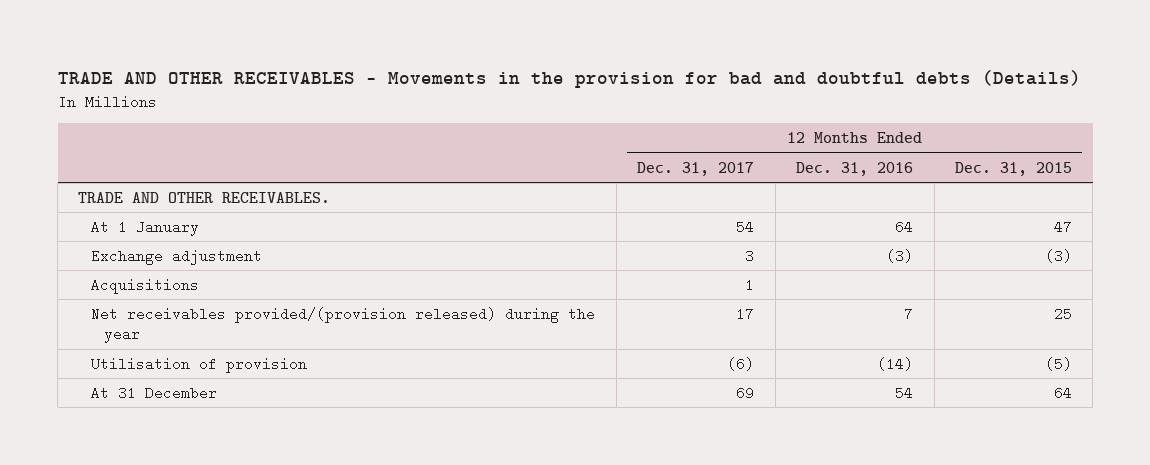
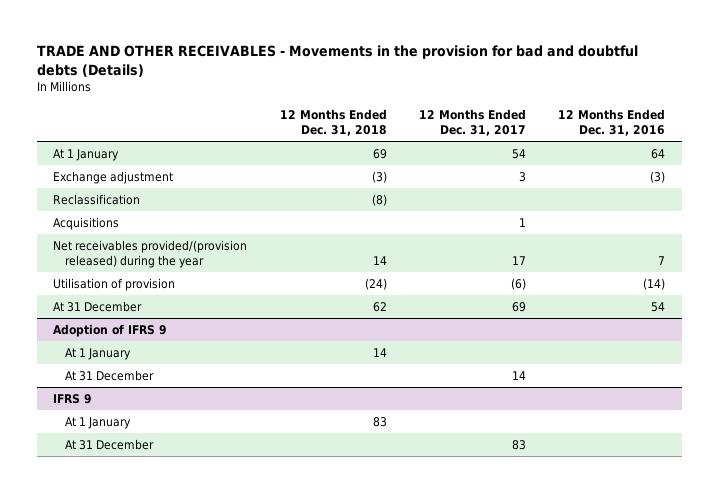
- | 12 Months Ended Dec. 31, 2017 | 12 Months Ended Dec. 31, 2016 | 12 Months Ended Dec. 31, 2015
+ | 12 Months Ended Dec. 31, 2018 | 12 Months Ended Dec. 31, 2017 | 12 Months Ended Dec. 31, 2016
- TRADE AND OTHER RECEIVABLES.
+ Reclassification | (8) | |
+ Adoption of IFRS 9
+ At 1 January | 14 | |
+ At 31 December | | 14 |
+ IFRS 9
+ At 1 January | 83 | |
+ At 31 December | | 83 |

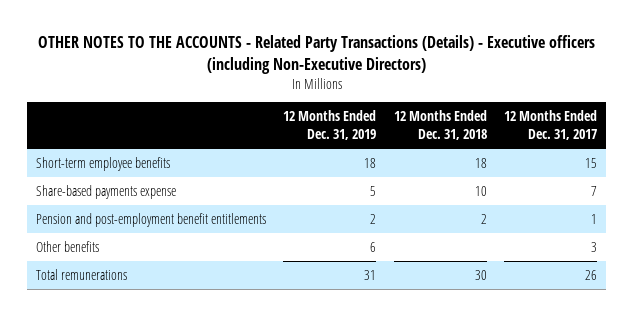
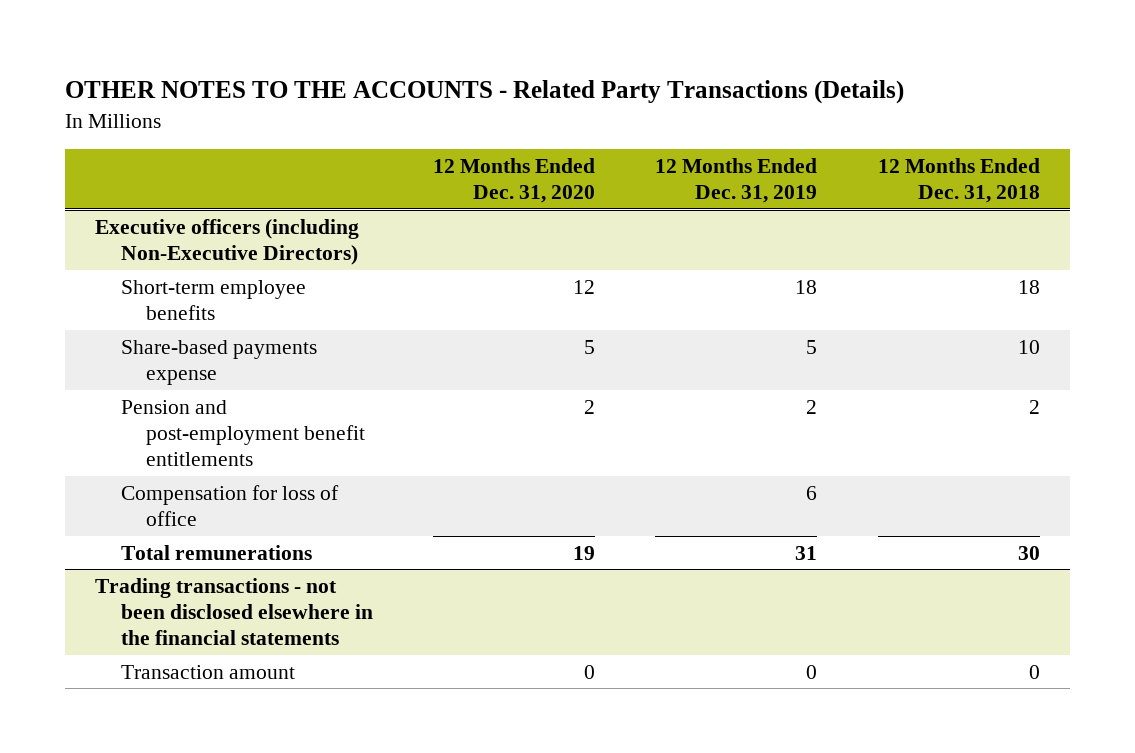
- OTHER NOTES TO THE ACCOUNTS - Related Party Transactions (Details) - Executive officers (including Non-Executive Directors)
+ OTHER NOTES TO THE ACCOUNTS - Related Party Transactions (Details)
- | 12 Months Ended Dec. 31, 2019 | 12 Months Ended Dec. 31, 2018 | 12 Months Ended Dec. 31, 2017
+ | 12 Months Ended Dec. 31, 2020 | 12 Months Ended Dec. 31, 2019 | 12 Months Ended Dec. 31, 2018
+ Executive officers (including Non-Executive Directors)
- Other benefits | 6 | | 3
+ Compensation for loss of office | | 6 |
+ Trading transactions - not been disclosed elsewhere in the financial statements
+ Transaction amount | 0 | 0 | 0

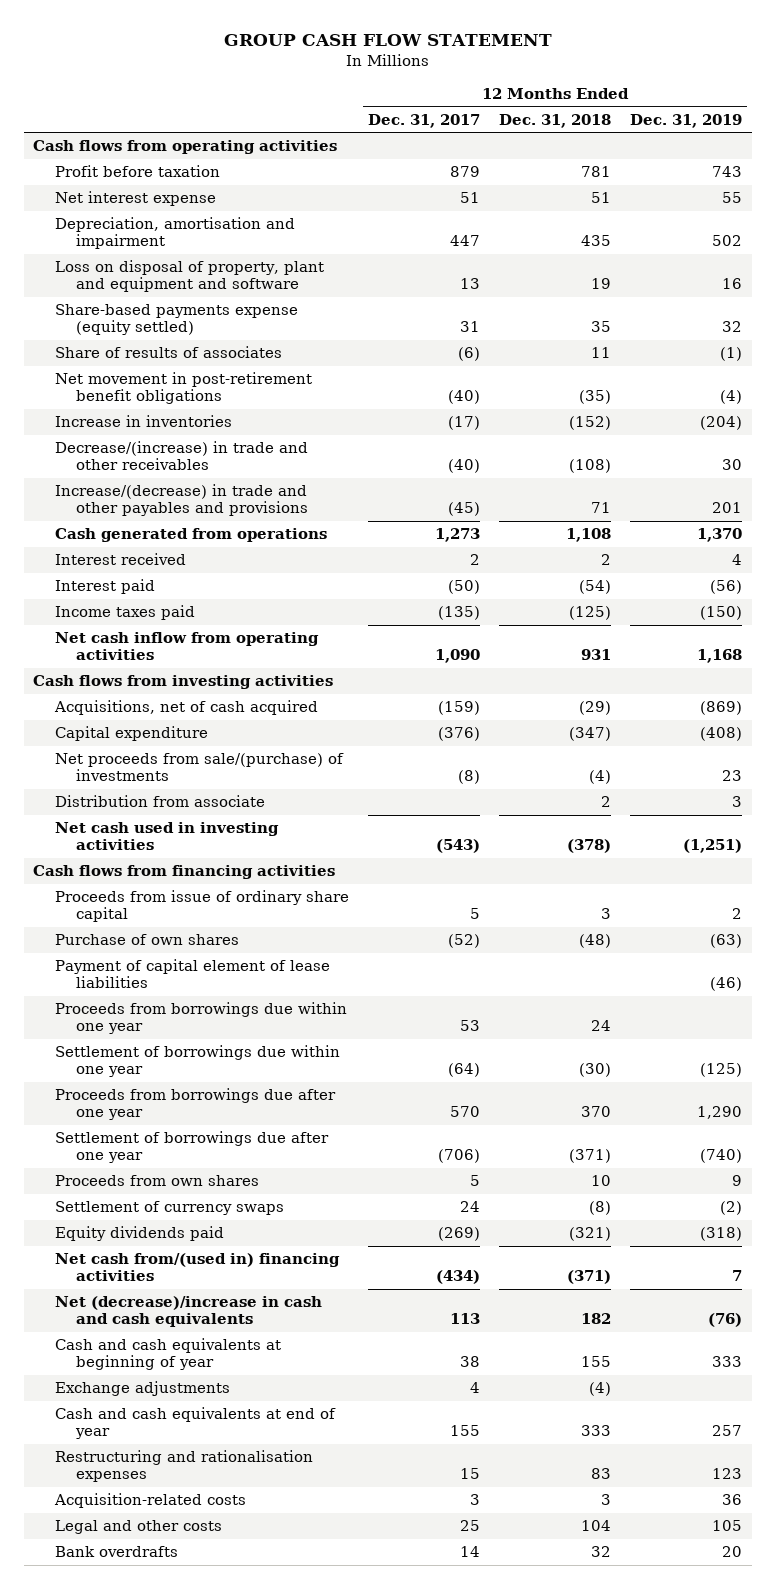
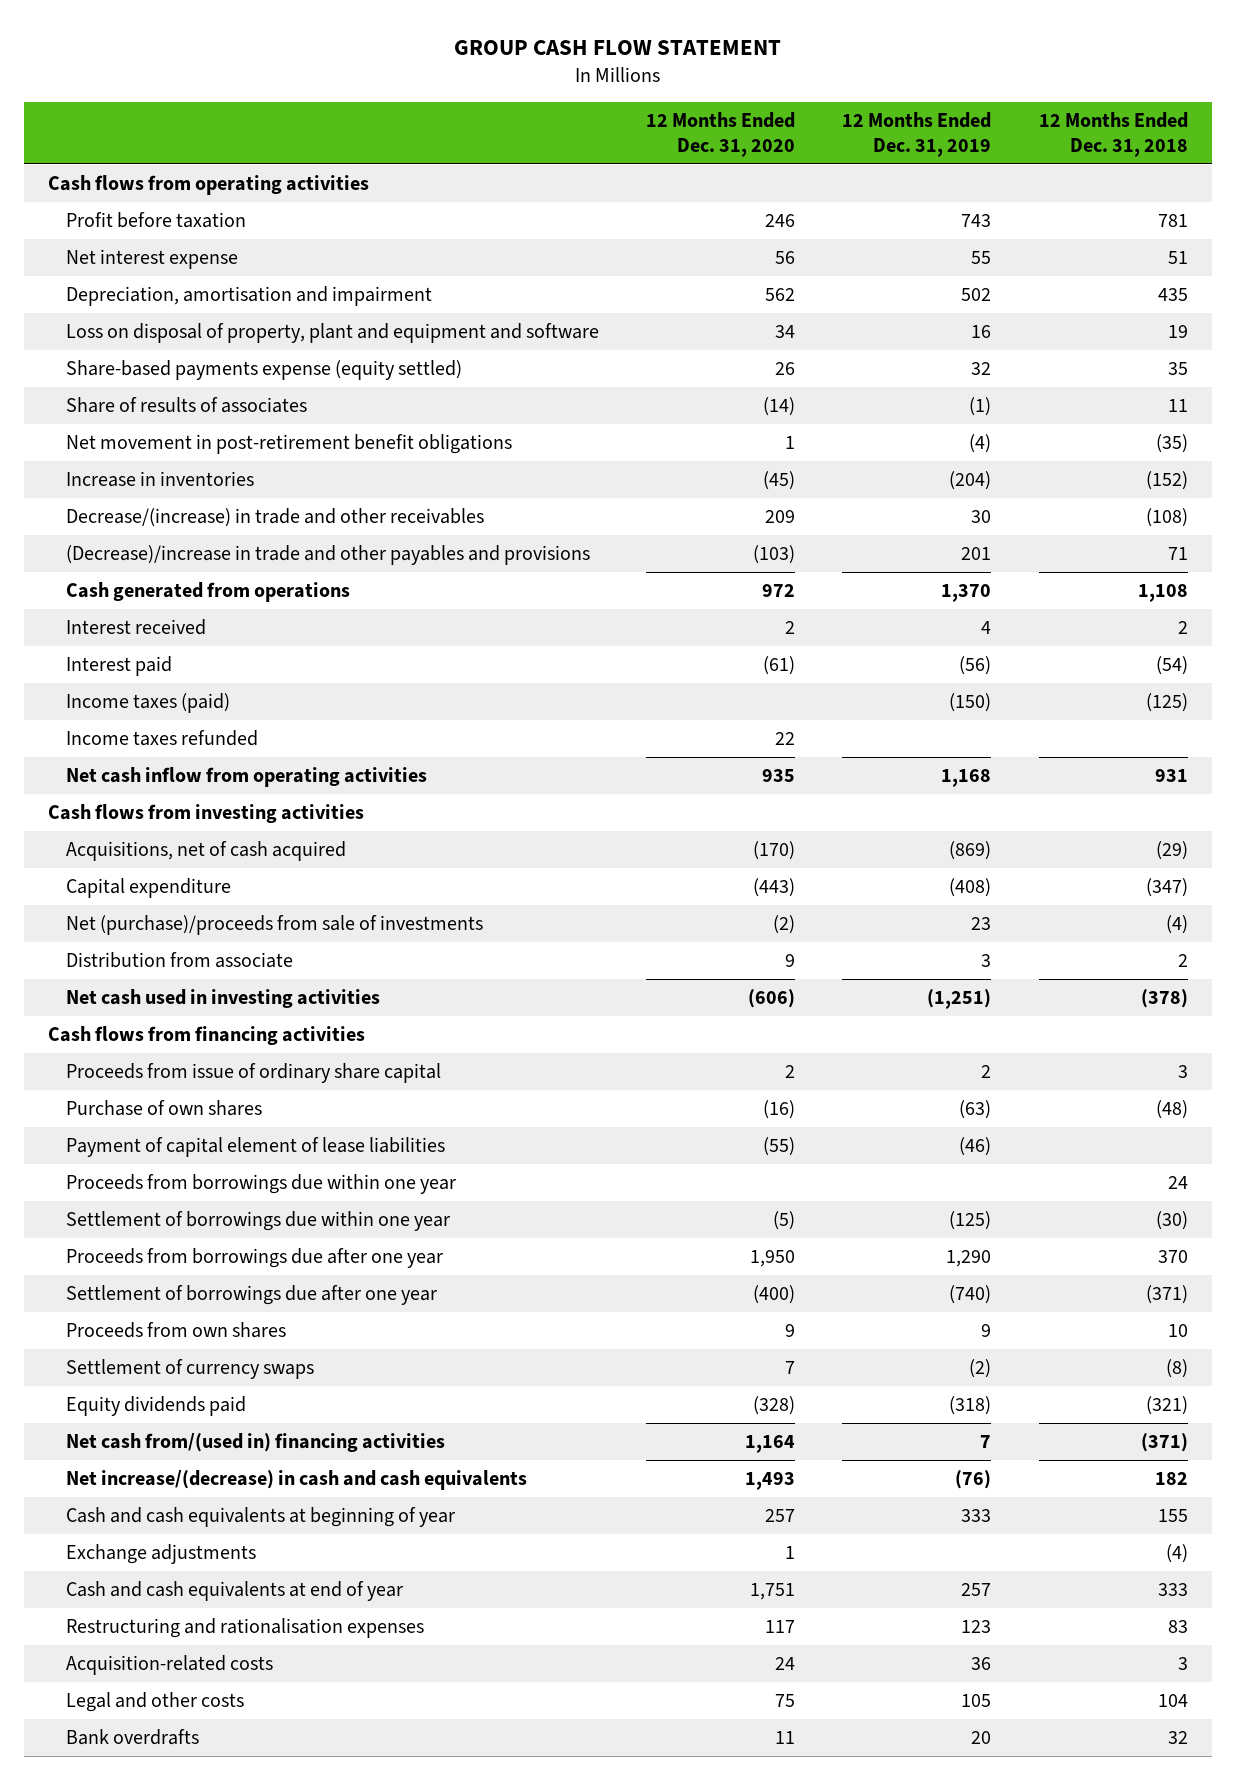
- | 12 Months Ended Dec. 31, 2017 | 12 Months Ended Dec. 31, 2018 | 12 Months Ended Dec. 31, 2019
+ | 12 Months Ended Dec. 31, 2020 | 12 Months Ended Dec. 31, 2019 | 12 Months Ended Dec. 31, 2018
- Increase/(decrease) in trade and other payables and provisions | (45) | 71 | 201
+ (Decrease)/increase in trade and other payables and provisions | (103) | 201 | 71
- Income taxes paid | (135) | (125) | (150)
+ Income taxes (paid) | | (150) | (125)
+ Income taxes refunded | 22 | |
- Net proceeds from sale/(purchase) of investments | (8) | (4) | 23
+ Net (purchase)/proceeds from sale of investments | (2) | 23 | (4)
- Net (decrease)/increase in cash and cash equivalents | 113 | 182 | (76)
+ Net increase/(decrease) in cash and cash equivalents | 1,493 | (76) | 182

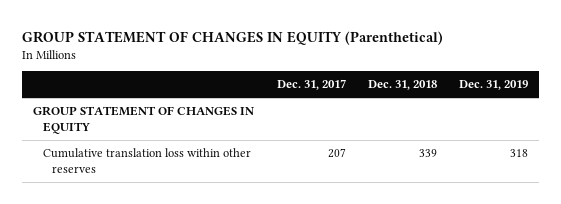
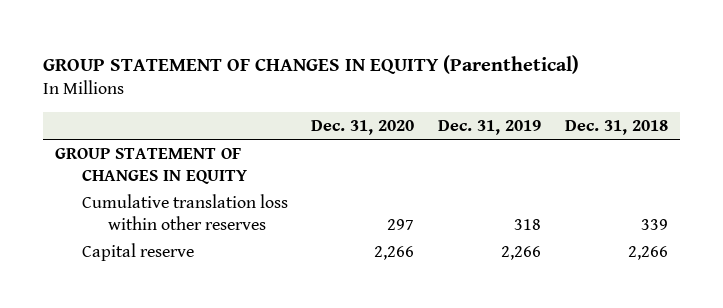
- | Dec. 31, 2017 | Dec. 31, 2018 | Dec. 31, 2019
+ | Dec. 31, 2020 | Dec. 31, 2019 | Dec. 31, 2018
+ Capital reserve | 2,266 | 2,266 | 2,266

